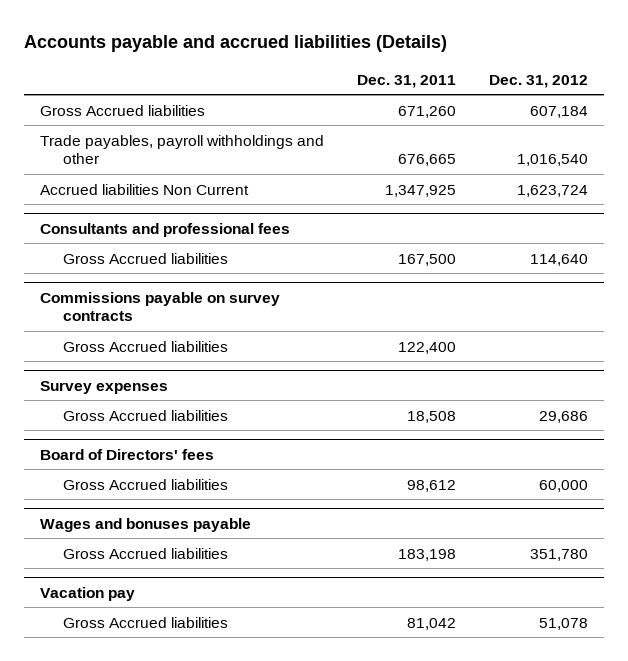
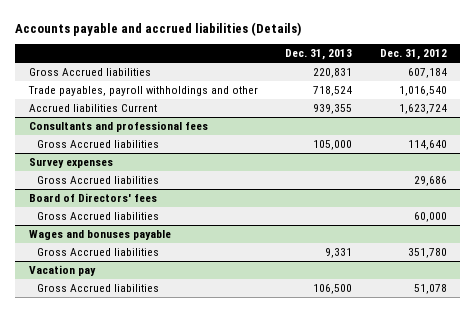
- | Dec. 31, 2011 | Dec. 31, 2012
+ | Dec. 31, 2013 | Dec. 31, 2012
- Accrued liabilities Non Current | 1,347,925 | 1,623,724
+ Accrued liabilities Current | 939,355 | 1,623,724
- Commissions payable on survey contracts
- Gross Accrued liabilities | 122,400 |

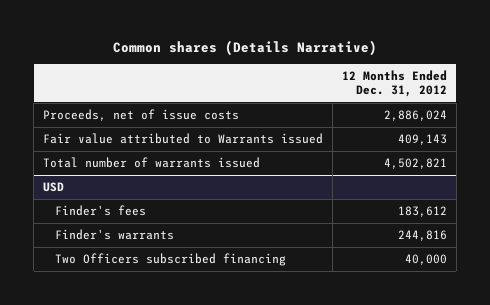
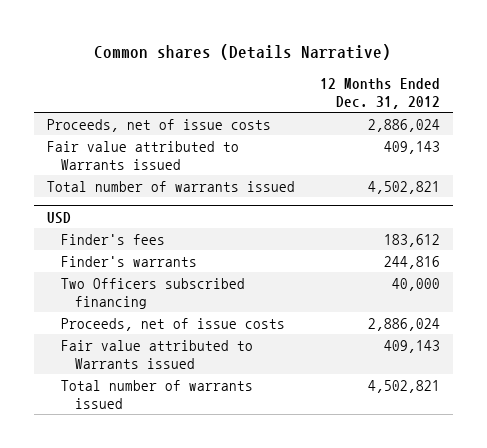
@ USD
+ Proceeds, net of issue costs | 2,886,024
+ Fair value attributed to Warrants issued | 409,143
+ Total number of warrants issued | 4,502,821

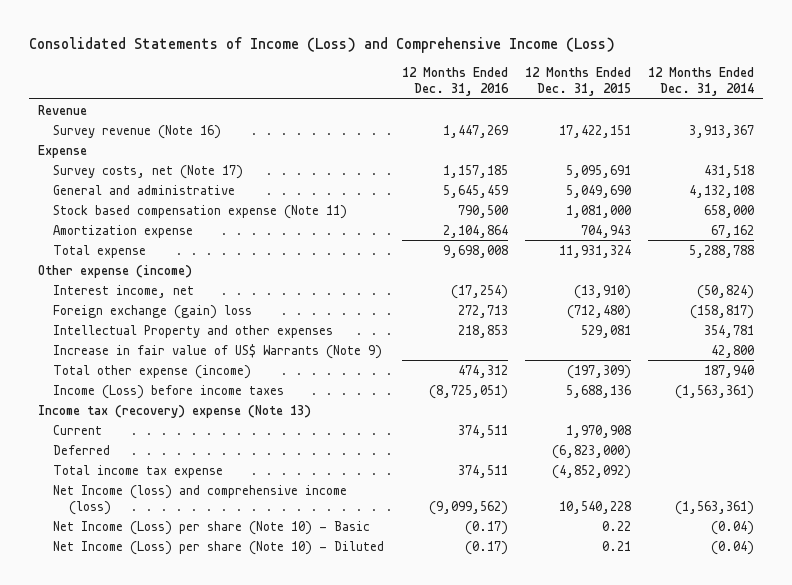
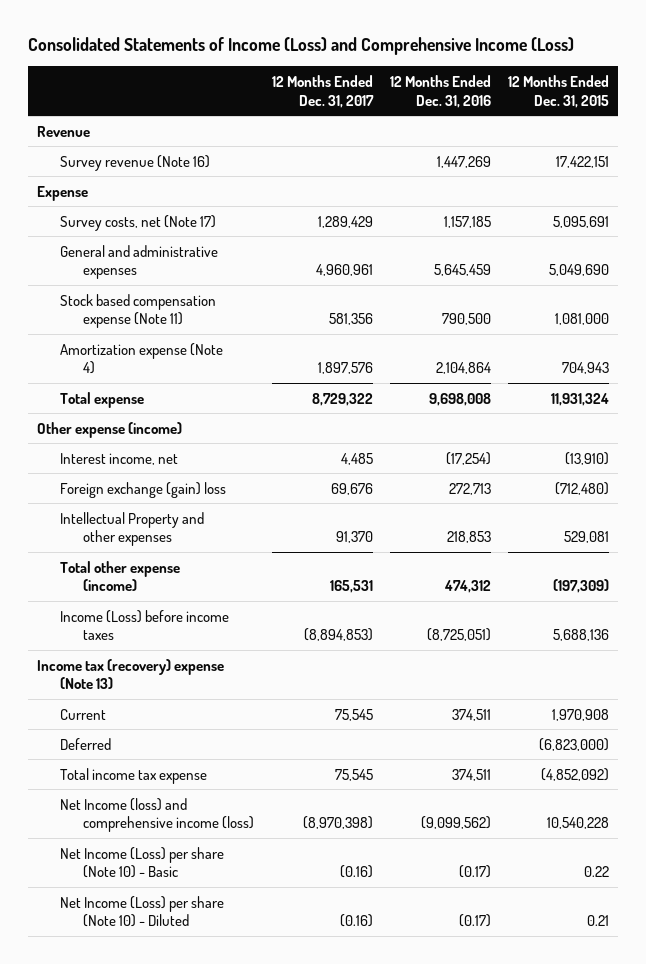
- | 12 Months Ended Dec. 31, 2016 | 12 Months Ended Dec. 31, 2015 | 12 Months Ended Dec. 31, 2014
+ | 12 Months Ended Dec. 31, 2017 | 12 Months Ended Dec. 31, 2016 | 12 Months Ended Dec. 31, 2015
- General and administrative | 5,645,459 | 5,049,690 | 4,132,108
+ General and administrative expenses | 4,960,961 | 5,645,459 | 5,049,690
- Amortization expense | 2,104,864 | 704,943 | 67,162
+ Amortization expense (Note 4) | 1,897,576 | 2,104,864 | 704,943
- Increase in fair value of US$ Warrants (Note 9) | | | 42,800

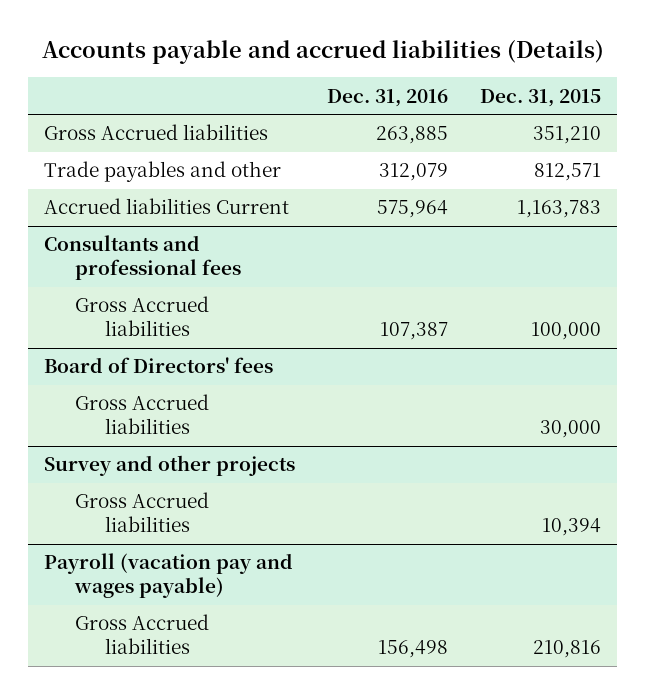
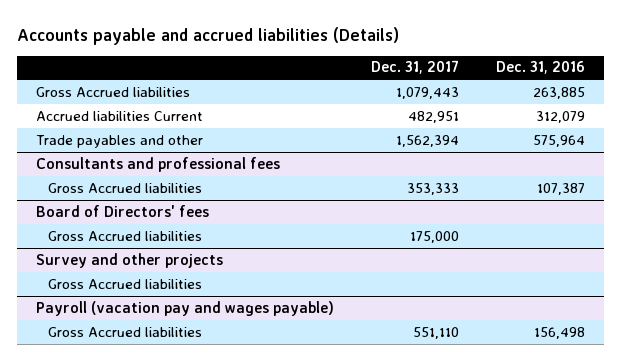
- | Dec. 31, 2016 | Dec. 31, 2015
+ | Dec. 31, 2017 | Dec. 31, 2016
- Trade payables and other | 312,079 | 812,571
- Accrued liabilities Current | 575,964 | 1,163,783
+ Accrued liabilities Current | 482,951 | 312,079
+ Trade payables and other | 1,562,394 | 575,964

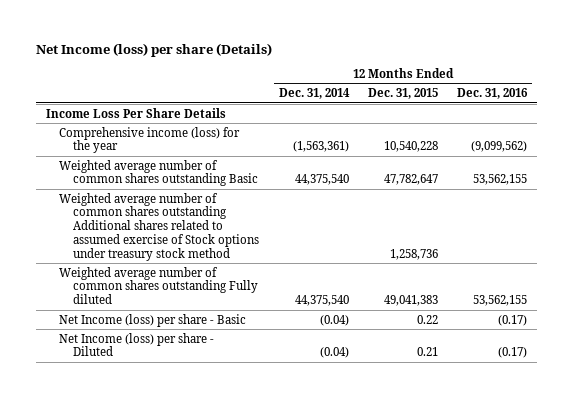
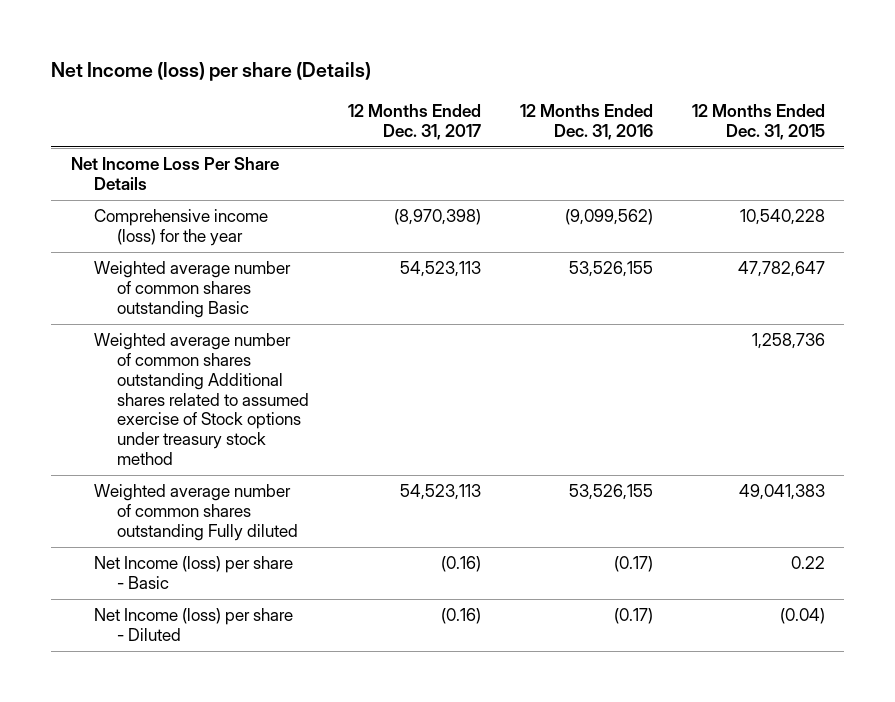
- | 12 Months Ended Dec. 31, 2014 | 12 Months Ended Dec. 31, 2015 | 12 Months Ended Dec. 31, 2016
+ | 12 Months Ended Dec. 31, 2017 | 12 Months Ended Dec. 31, 2016 | 12 Months Ended Dec. 31, 2015
- Income Loss Per Share Details
+ Net Income Loss Per Share Details
- Weighted average number of common shares outstanding Basic | 44,375,540 | 47,782,647 | 53,562,155
+ Weighted average number of common shares outstanding Basic | 54,523,113 | 53,526,155 | 47,782,647
- Weighted average number of common shares outstanding Fully diluted | 44,375,540 | 49,041,383 | 53,562,155
+ Weighted average number of common shares outstanding Fully diluted | 54,523,113 | 53,526,155 | 49,041,383
- Net Income (loss) per share - Diluted | (0.04) | 0.21 | (0.17)
+ Net Income (loss) per share - Diluted | (0.16) | (0.17) | (0.04)

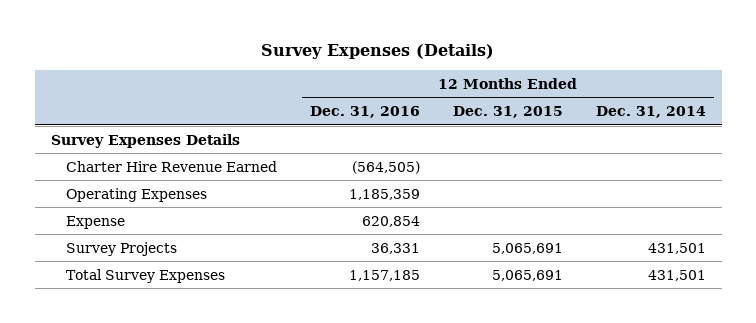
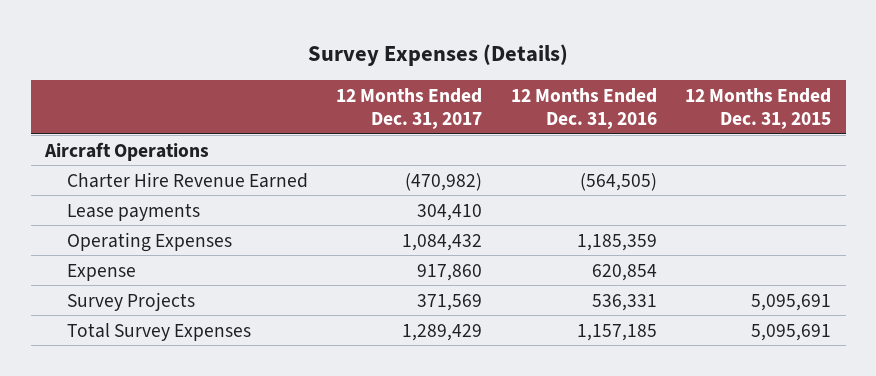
- | 12 Months Ended Dec. 31, 2016 | 12 Months Ended Dec. 31, 2015 | 12 Months Ended Dec. 31, 2014
+ | 12 Months Ended Dec. 31, 2017 | 12 Months Ended Dec. 31, 2016 | 12 Months Ended Dec. 31, 2015
- Survey Expenses Details
+ Aircraft Operations
+ Lease payments | 304,410 | |
- Survey Projects | 36,331 | 5,065,691 | 431,501
- Total Survey Expenses | 1,157,185 | 5,065,691 | 431,501
+ Survey Projects | 371,569 | 536,331 | 5,095,691
+ Total Survey Expenses | 1,289,429 | 1,157,185 | 5,095,691

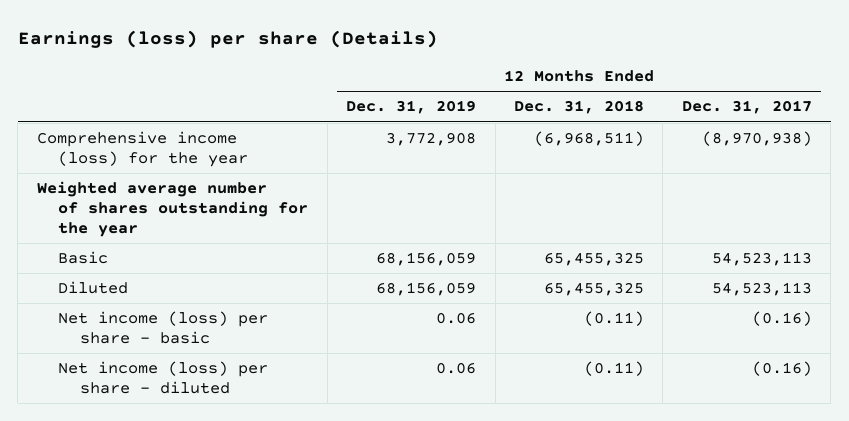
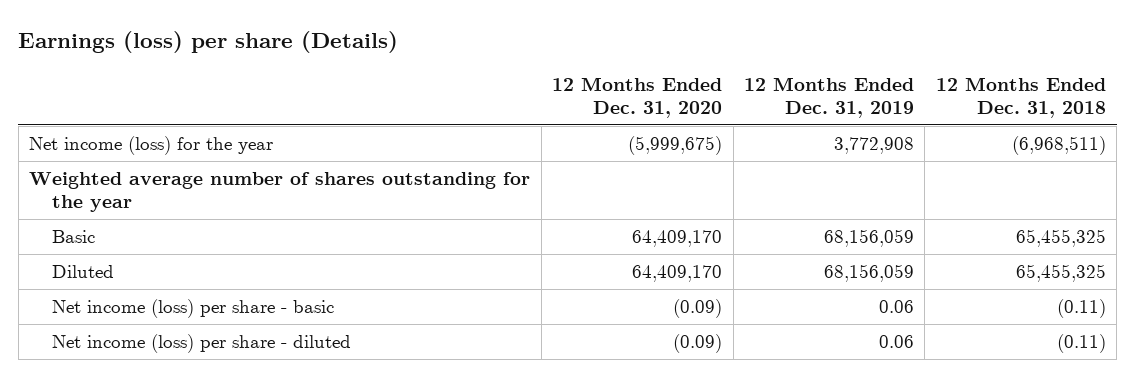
- | 12 Months Ended Dec. 31, 2019 | 12 Months Ended Dec. 31, 2018 | 12 Months Ended Dec. 31, 2017
+ | 12 Months Ended Dec. 31, 2020 | 12 Months Ended Dec. 31, 2019 | 12 Months Ended Dec. 31, 2018
- Comprehensive income (loss) for the year | 3,772,908 | (6,968,511) | (8,970,938)
+ Net income (loss) for the year | (5,999,675) | 3,772,908 | (6,968,511)

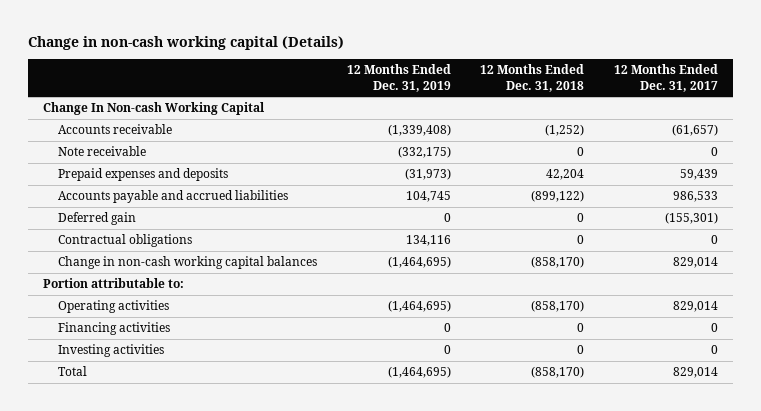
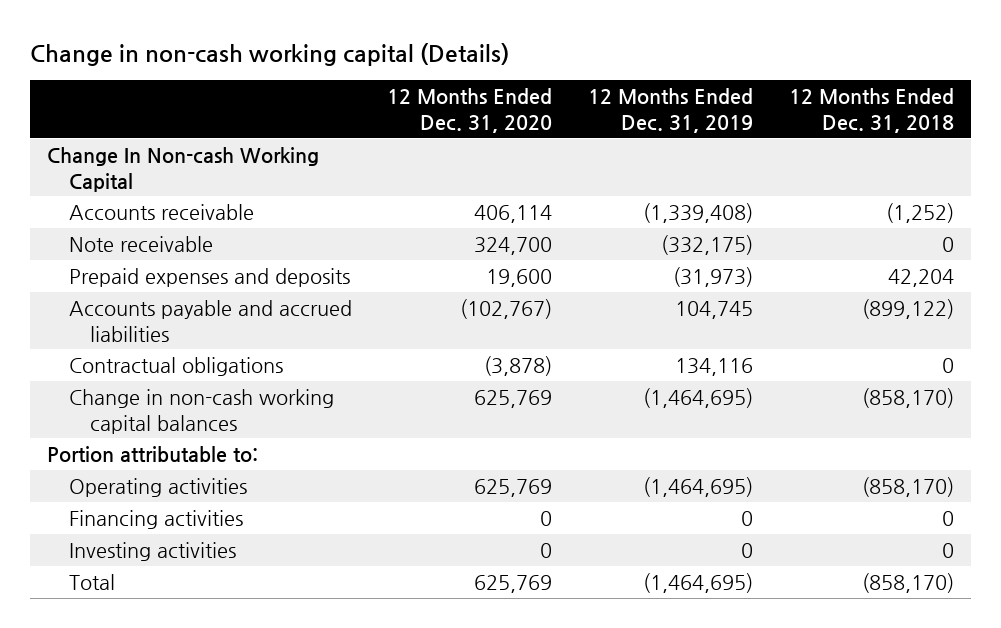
- | 12 Months Ended Dec. 31, 2019 | 12 Months Ended Dec. 31, 2018 | 12 Months Ended Dec. 31, 2017
+ | 12 Months Ended Dec. 31, 2020 | 12 Months Ended Dec. 31, 2019 | 12 Months Ended Dec. 31, 2018
- Deferred gain | 0 | 0 | (155,301)

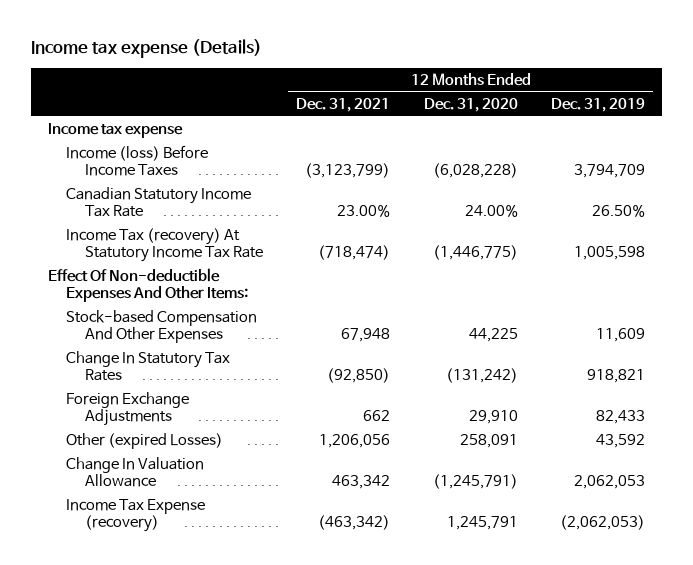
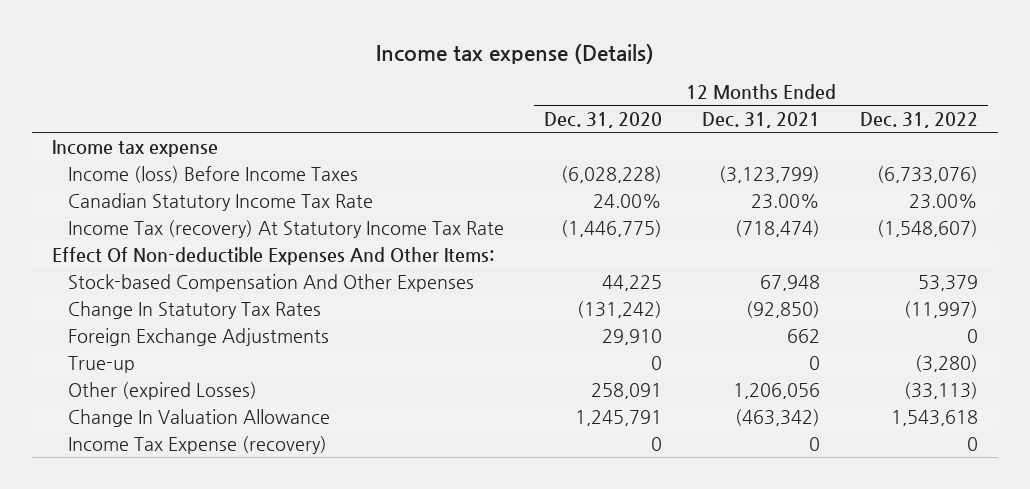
- | 12 Months Ended Dec. 31, 2021 | 12 Months Ended Dec. 31, 2020 | 12 Months Ended Dec. 31, 2019
+ | 12 Months Ended Dec. 31, 2020 | 12 Months Ended Dec. 31, 2021 | 12 Months Ended Dec. 31, 2022
+ True-up | 0 | 0 | (3,280)
- Change In Valuation Allowance | 463,342 | (1,245,791) | 2,062,053
- Income Tax Expense (recovery) | (463,342) | 1,245,791 | (2,062,053)
+ Change In Valuation Allowance | 1,245,791 | (463,342) | 1,543,618
+ Income Tax Expense (recovery) | 0 | 0 | 0

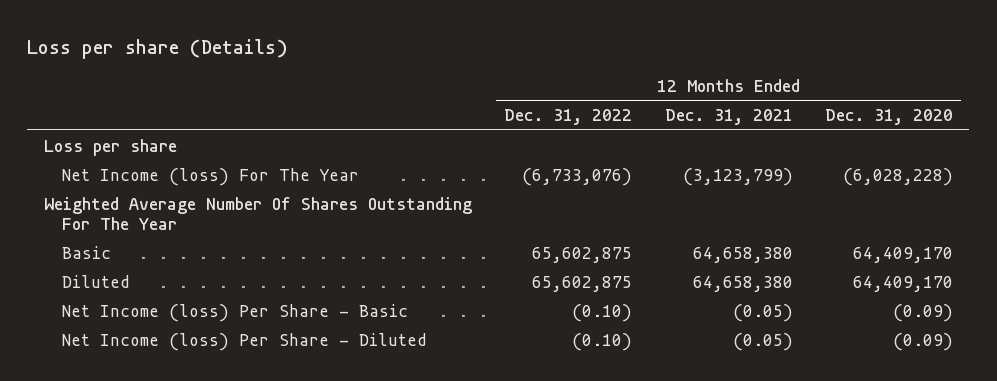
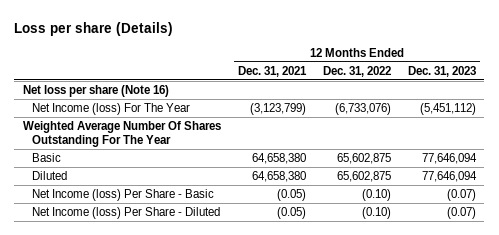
- | 12 Months Ended Dec. 31, 2022 | 12 Months Ended Dec. 31, 2021 | 12 Months Ended Dec. 31, 2020
+ | 12 Months Ended Dec. 31, 2021 | 12 Months Ended Dec. 31, 2022 | 12 Months Ended Dec. 31, 2023
- Loss per share
+ Net loss per share (Note 16)

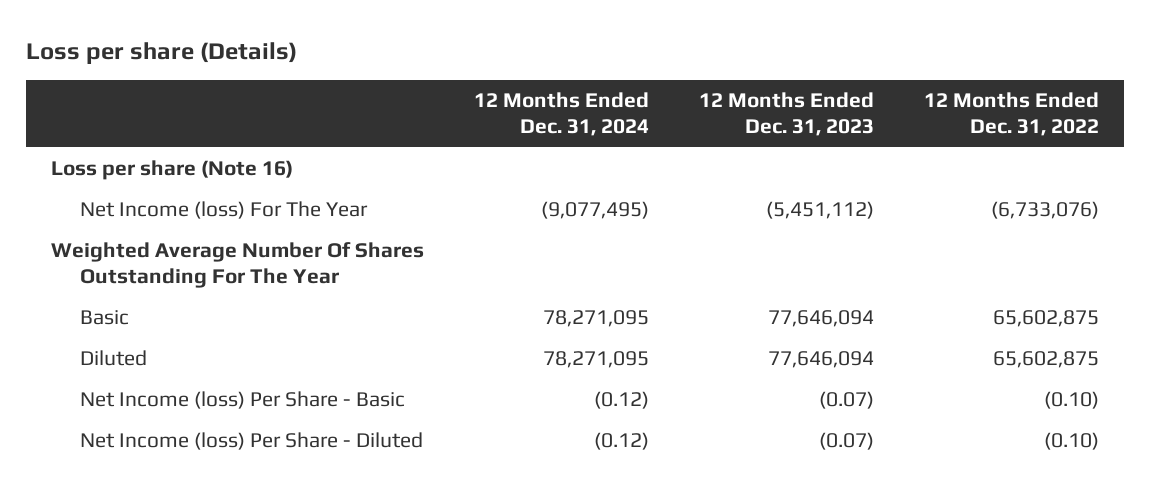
- | 12 Months Ended Dec. 31, 2021 | 12 Months Ended Dec. 31, 2022 | 12 Months Ended Dec. 31, 2023
+ | 12 Months Ended Dec. 31, 2024 | 12 Months Ended Dec. 31, 2023 | 12 Months Ended Dec. 31, 2022
- Net loss per share (Note 16)
+ Loss per share (Note 16)

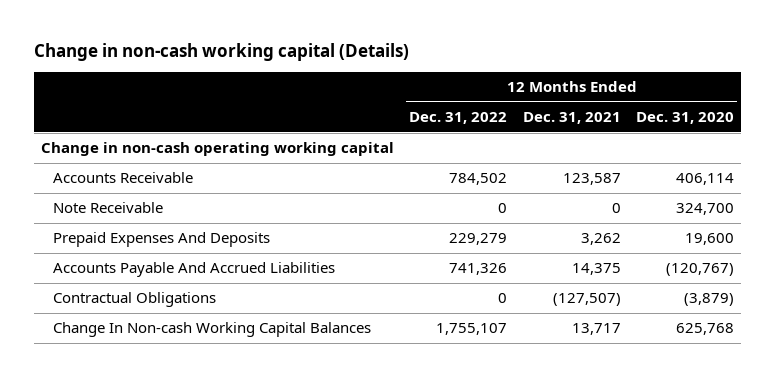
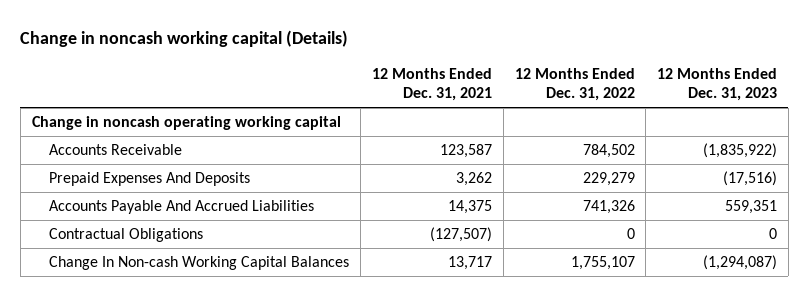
- Change in non-cash working capital (Details)
+ Change in noncash working capital (Details)
- | 12 Months Ended Dec. 31, 2022 | 12 Months Ended Dec. 31, 2021 | 12 Months Ended Dec. 31, 2020
+ | 12 Months Ended Dec. 31, 2021 | 12 Months Ended Dec. 31, 2022 | 12 Months Ended Dec. 31, 2023
- Change in non-cash operating working capital
+ Change in noncash operating working capital
- Note Receivable | 0 | 0 | 324,700

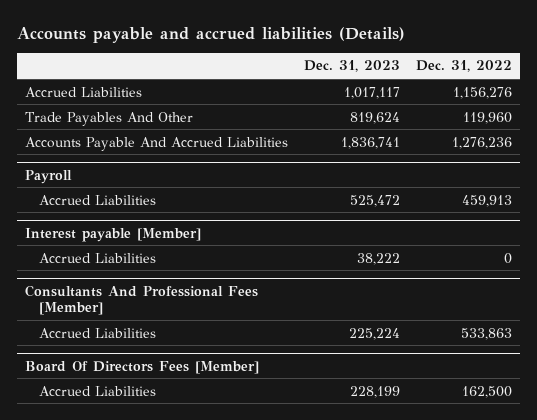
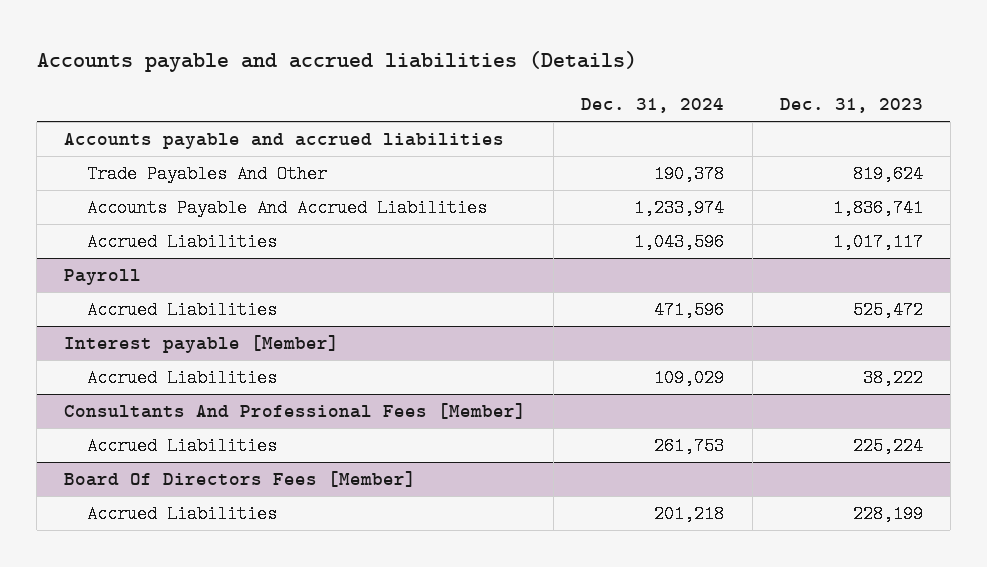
- | Dec. 31, 2023 | Dec. 31, 2022
+ | Dec. 31, 2024 | Dec. 31, 2023
+ Accounts payable and accrued liabilities
moved down: Accrued Liabilities | 1,043,596 | 1,017,117

